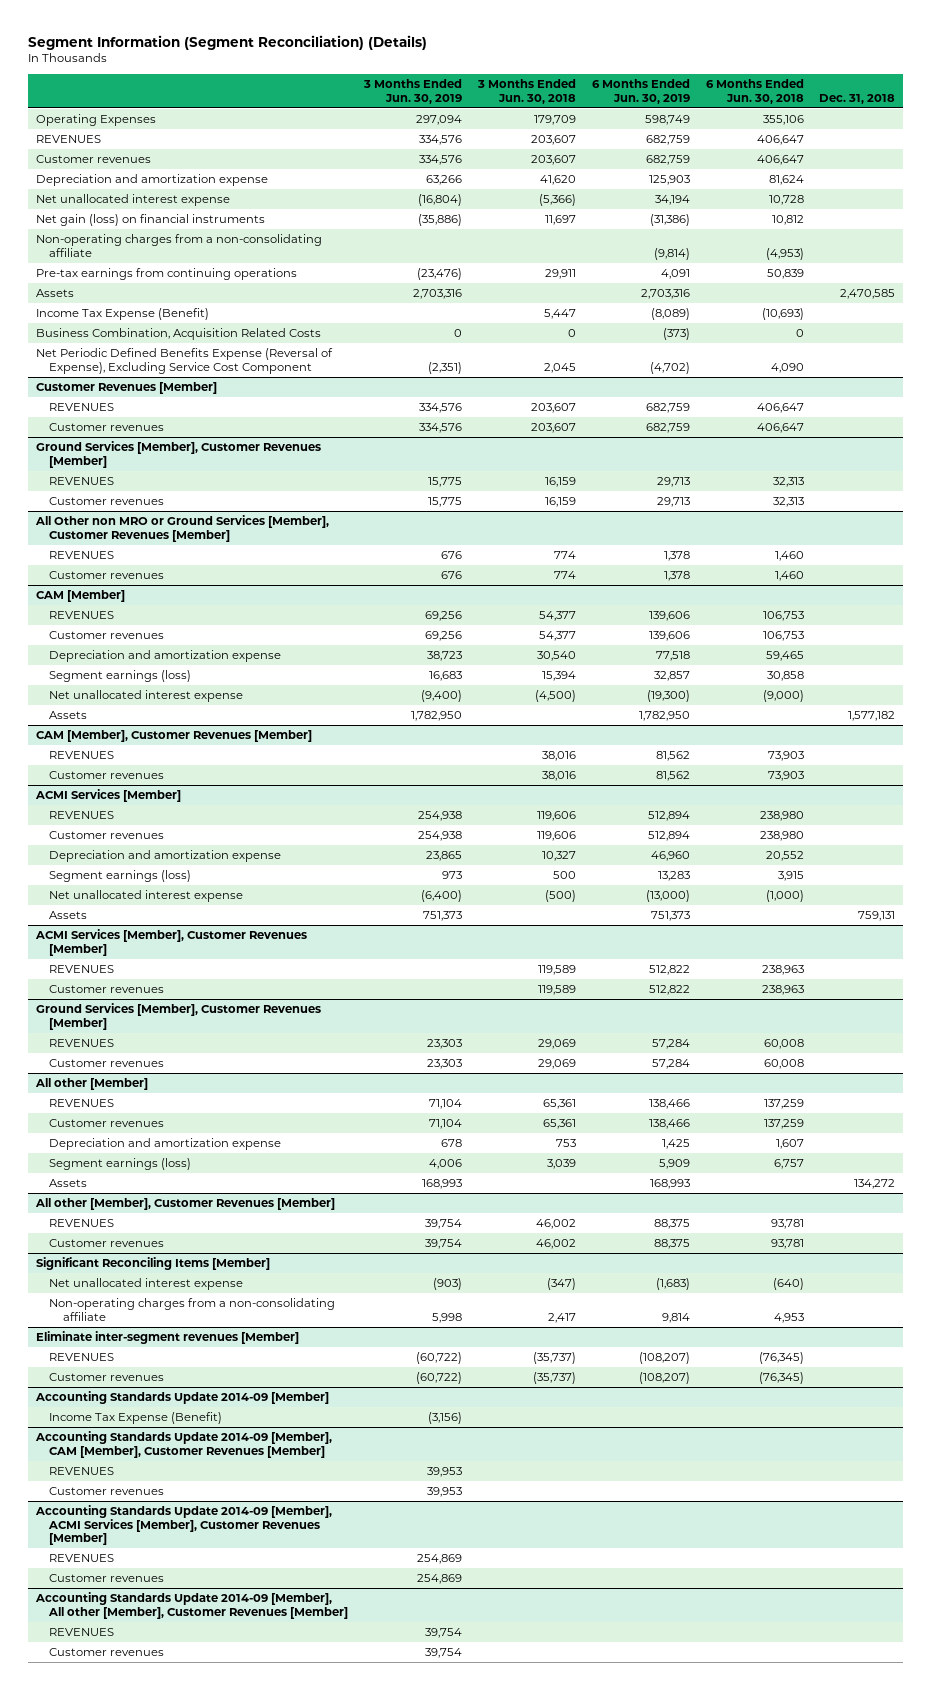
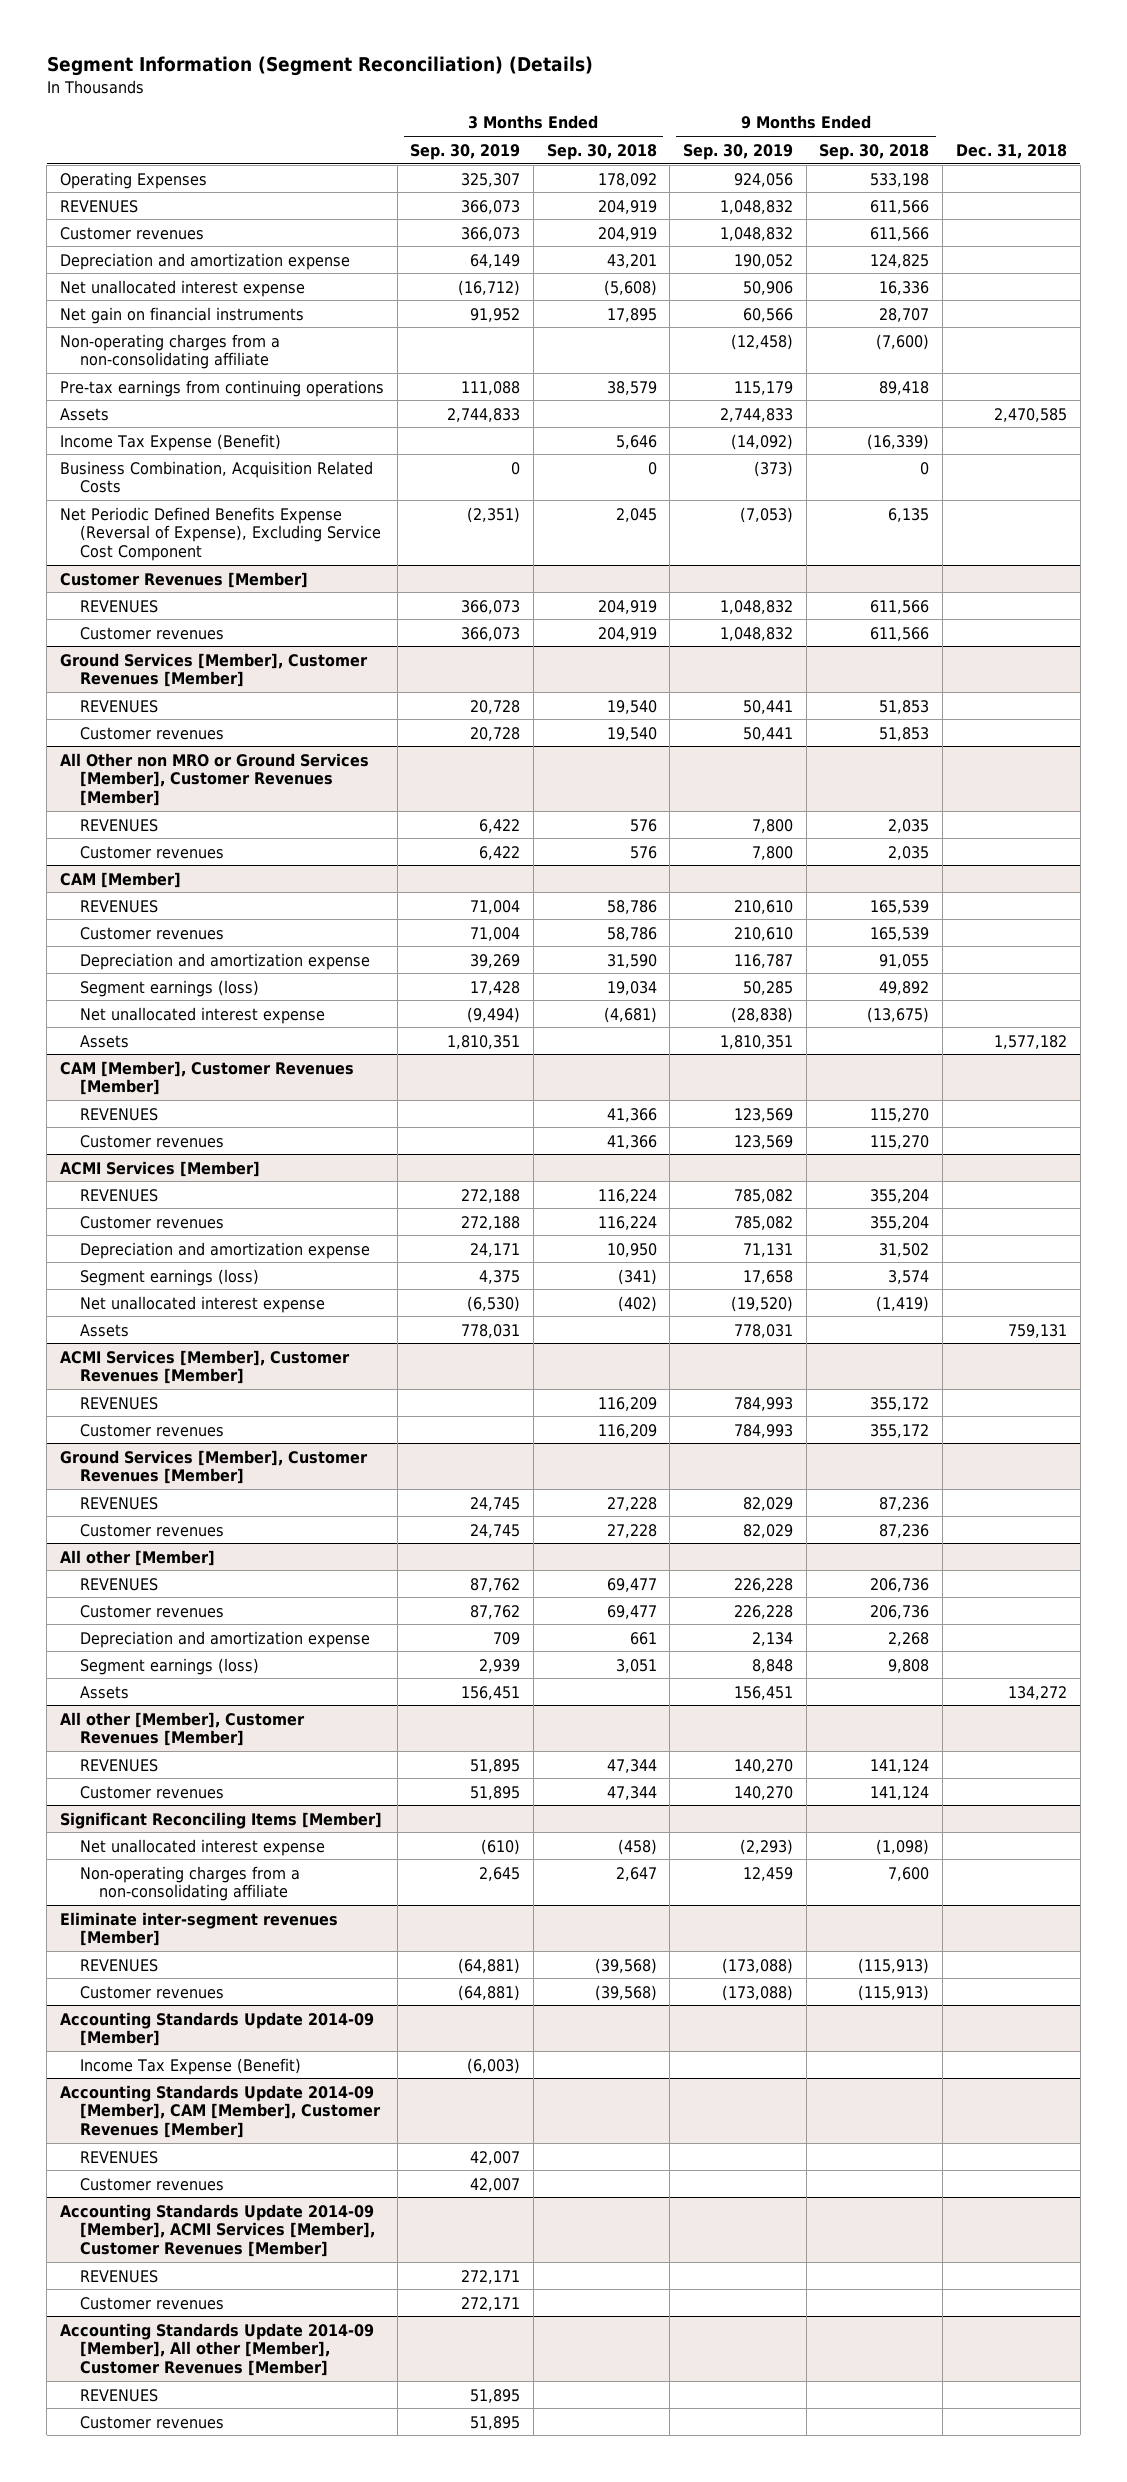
- | 3 Months Ended Jun. 30, 2019 | 3 Months Ended Jun. 30, 2018 | 6 Months Ended Jun. 30, 2019 | 6 Months Ended Jun. 30, 2018 | Dec. 31, 2018
+ | 3 Months Ended Sep. 30, 2019 | 3 Months Ended Sep. 30, 2018 | 9 Months Ended Sep. 30, 2019 | 9 Months Ended Sep. 30, 2018 | Dec. 31, 2018
- Net gain (loss) on financial instruments | (35,886) | 11,697 | (31,386) | 10,812 |
+ Net gain on financial instruments | 91,952 | 17,895 | 60,566 | 28,707 |

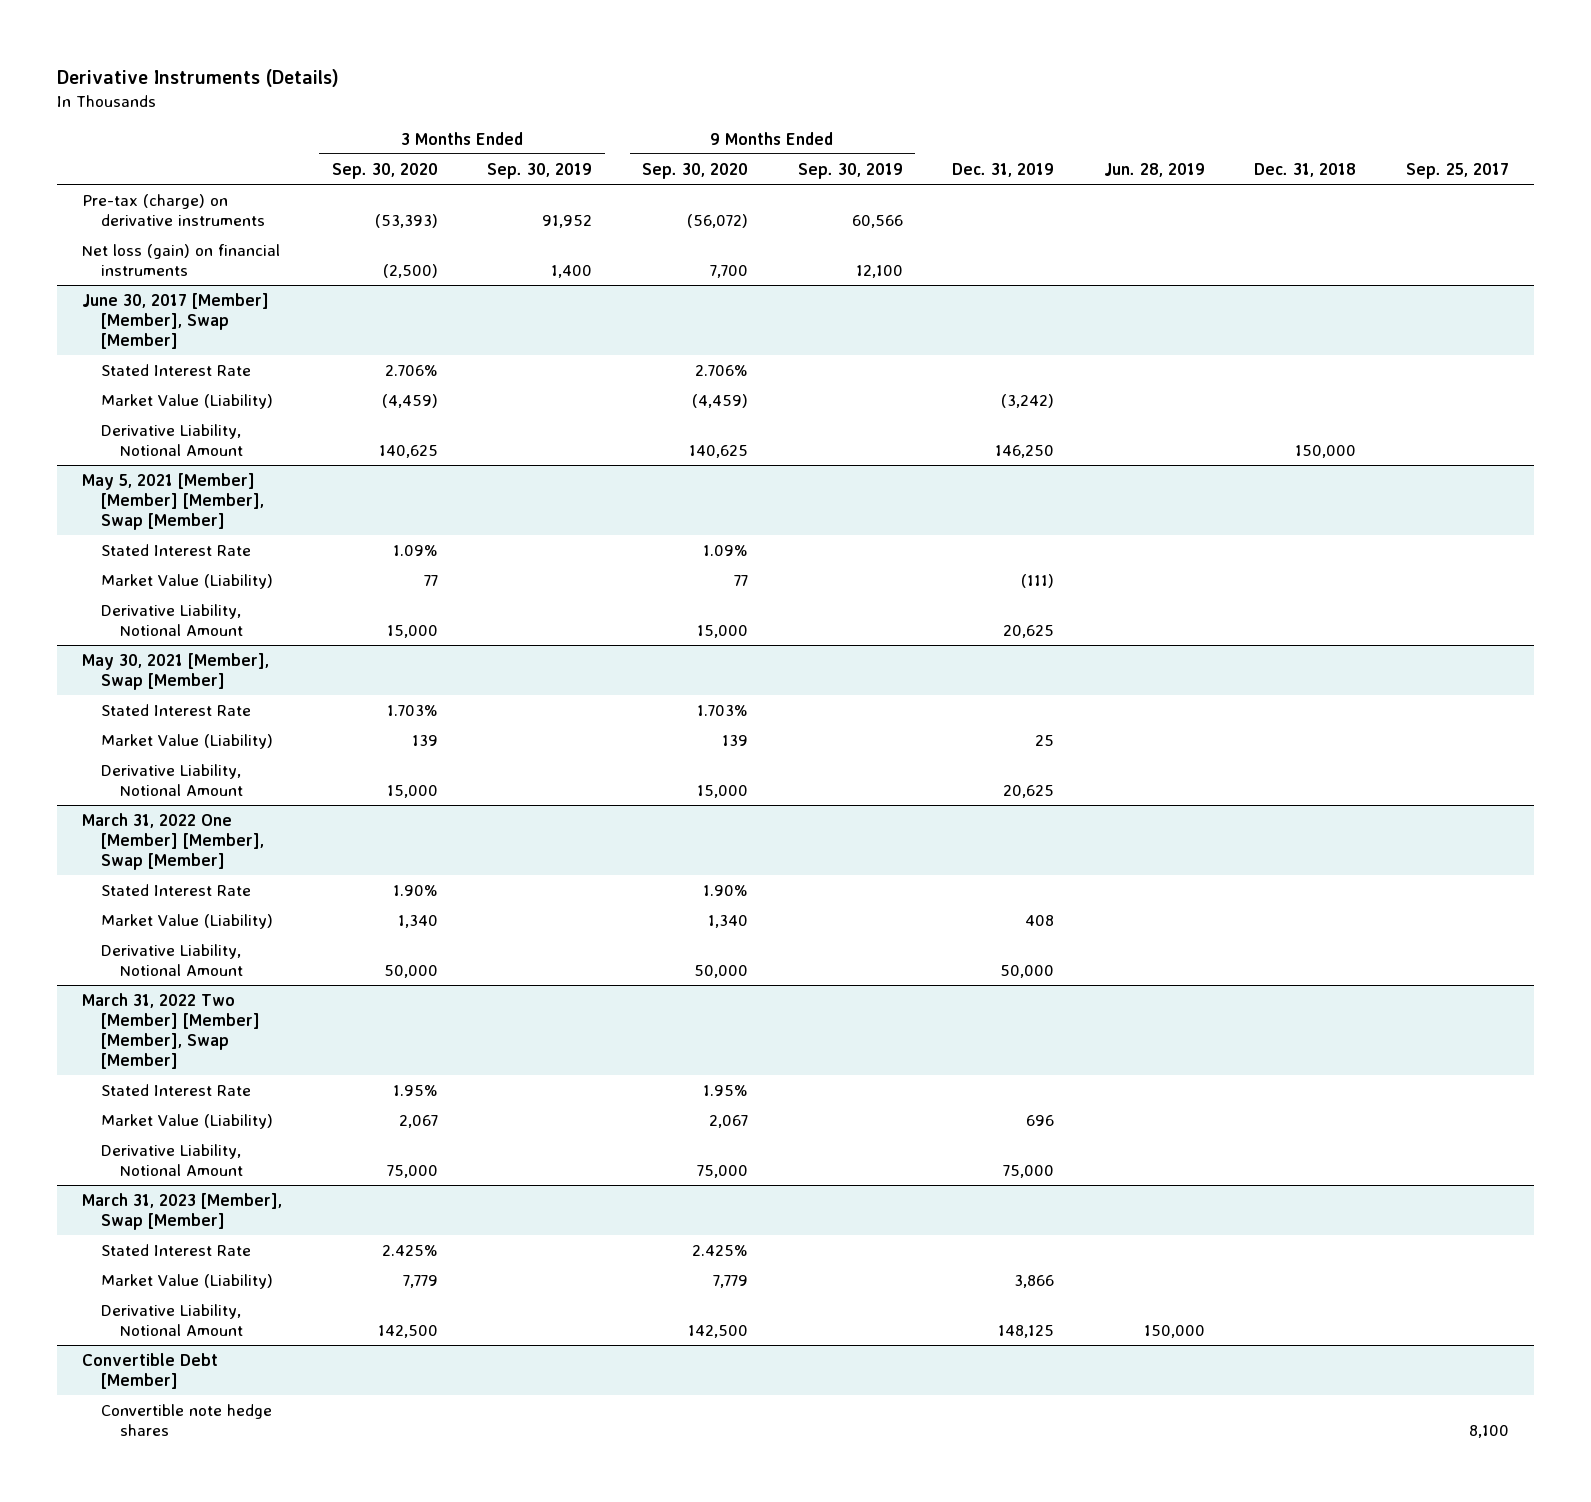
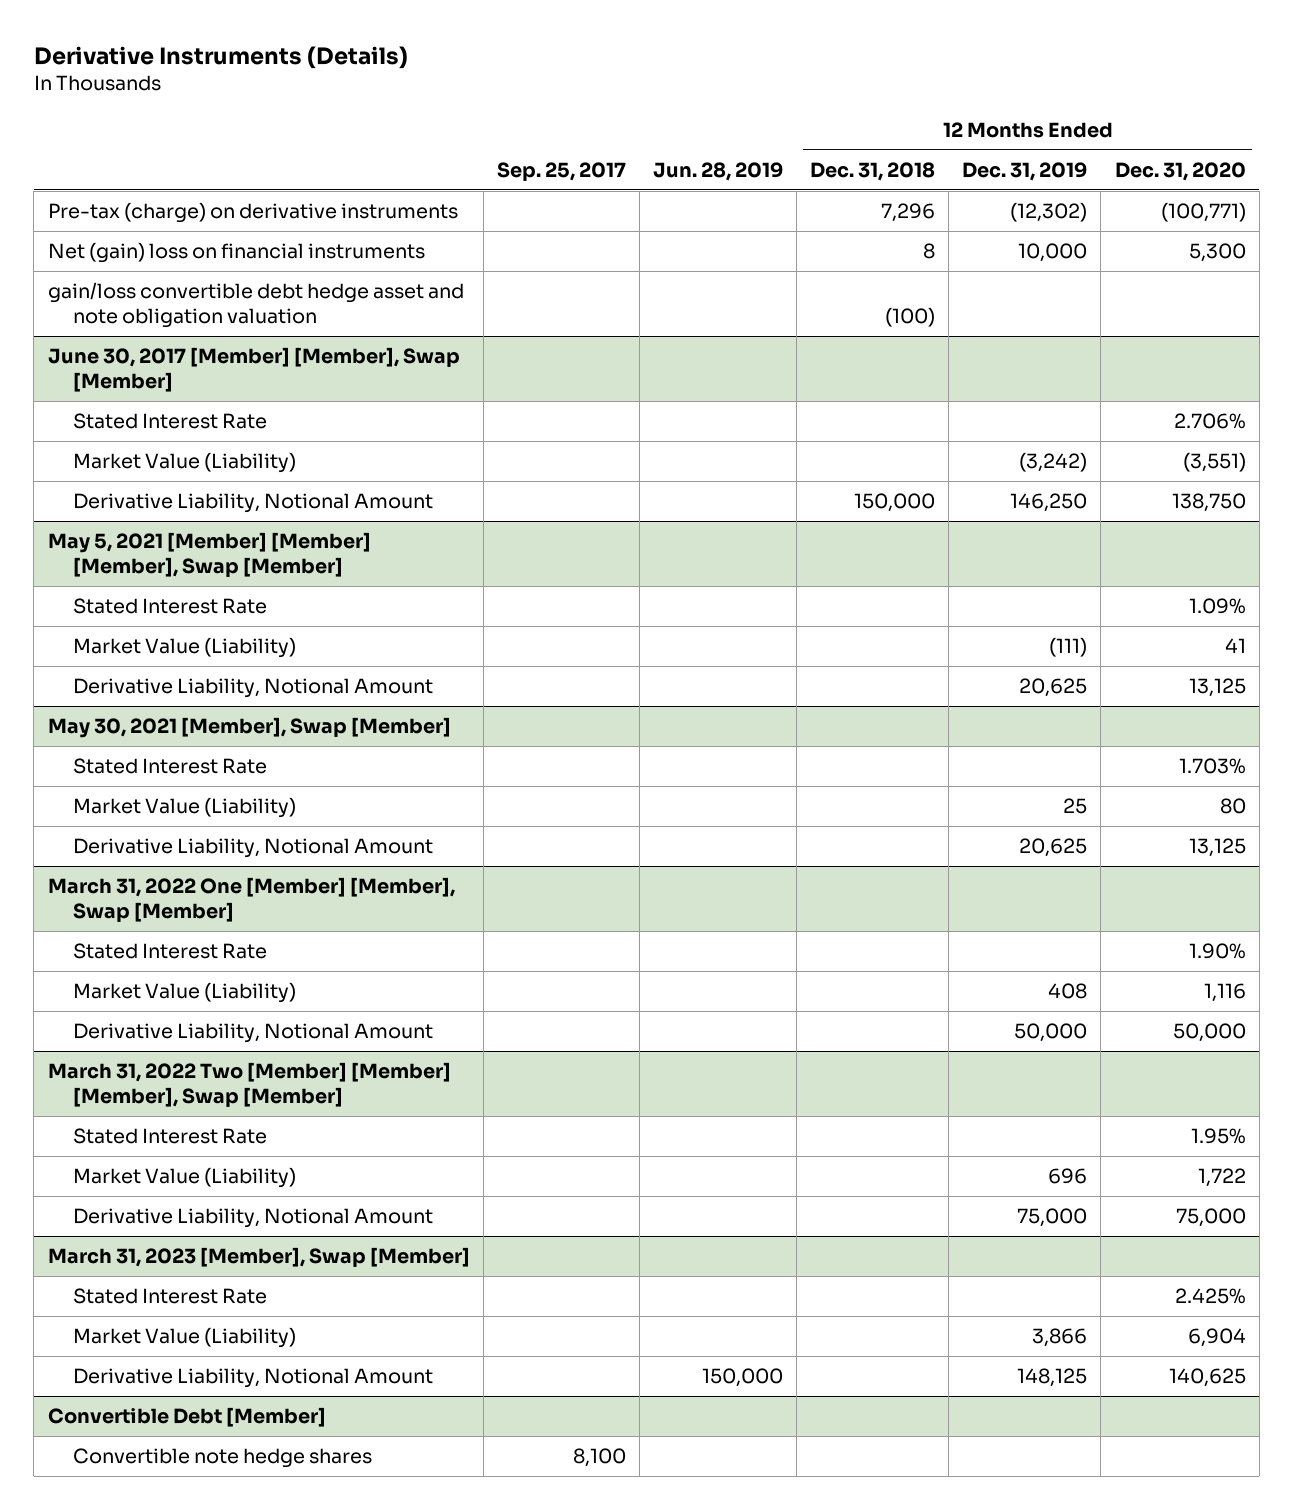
- | 3 Months Ended Sep. 30, 2020 | 3 Months Ended Sep. 30, 2019 | 9 Months Ended Sep. 30, 2020 | 9 Months Ended Sep. 30, 2019 | Dec. 31, 2019 | Jun. 28, 2019 | Dec. 31, 2018 | Sep. 25, 2017
+ | Sep. 25, 2017 | Jun. 28, 2019 | 12 Months Ended Dec. 31, 2018 | 12 Months Ended Dec. 31, 2019 | 12 Months Ended Dec. 31, 2020
- Net loss (gain) on financial instruments | (2,500) | 1,400 | 7,700 | 12,100 | | | |
+ Net (gain) loss on financial instruments | | | 8 | 10,000 | 5,300
+ gain/loss convertible debt hedge asset and note obligation valuation | | | (100) | |

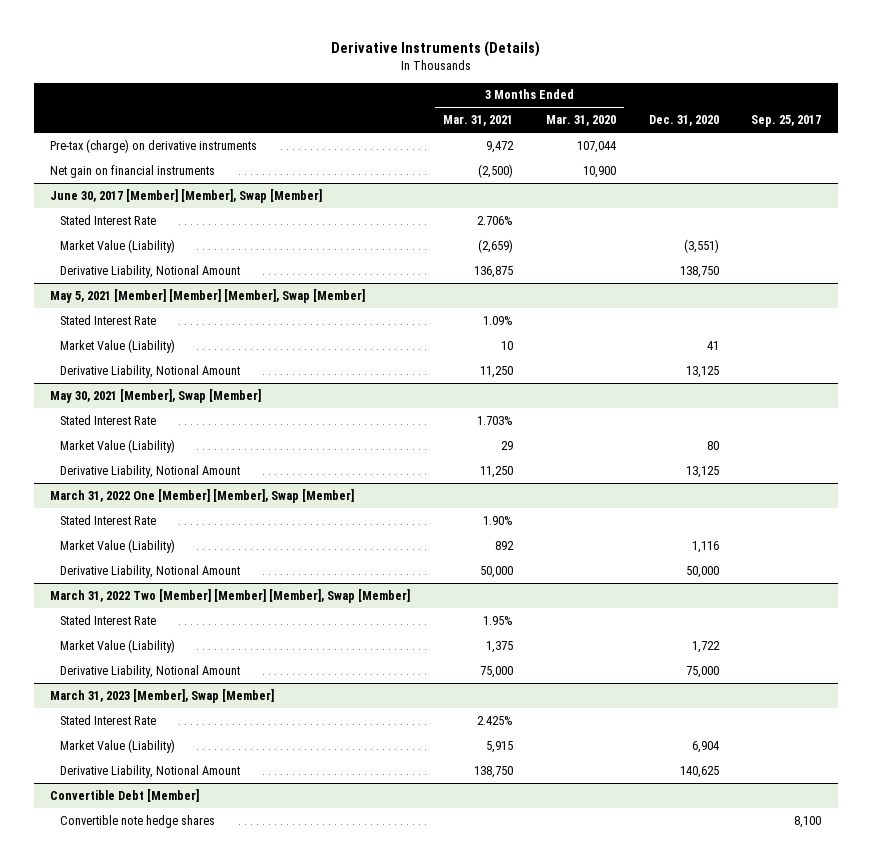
- | Sep. 25, 2017 | Jun. 28, 2019 | 12 Months Ended Dec. 31, 2018 | 12 Months Ended Dec. 31, 2019 | 12 Months Ended Dec. 31, 2020
+ | 3 Months Ended Mar. 31, 2021 | 3 Months Ended Mar. 31, 2020 | Dec. 31, 2020 | Sep. 25, 2017
- Net (gain) loss on financial instruments | | | 8 | 10,000 | 5,300
- gain/loss convertible debt hedge asset and note obligation valuation | | | (100) | |
+ Net gain on financial instruments | (2,500) | 10,900 | |

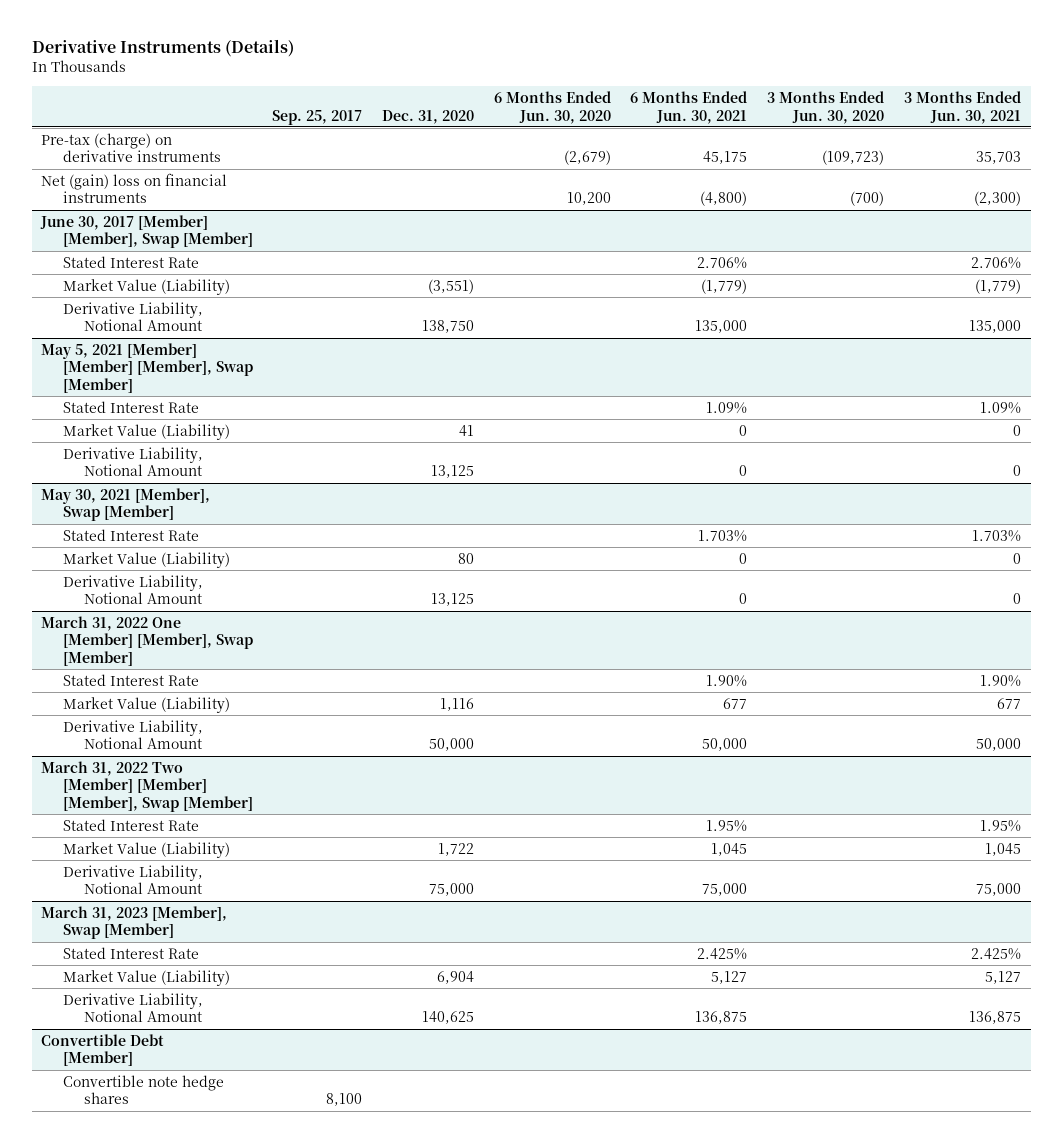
- | 3 Months Ended Mar. 31, 2021 | 3 Months Ended Mar. 31, 2020 | Dec. 31, 2020 | Sep. 25, 2017
+ | Sep. 25, 2017 | Dec. 31, 2020 | 6 Months Ended Jun. 30, 2020 | 6 Months Ended Jun. 30, 2021 | 3 Months Ended Jun. 30, 2020 | 3 Months Ended Jun. 30, 2021
- Net gain on financial instruments | (2,500) | 10,900 | |
+ Net (gain) loss on financial instruments | | | 10,200 | (4,800) | (700) | (2,300)

